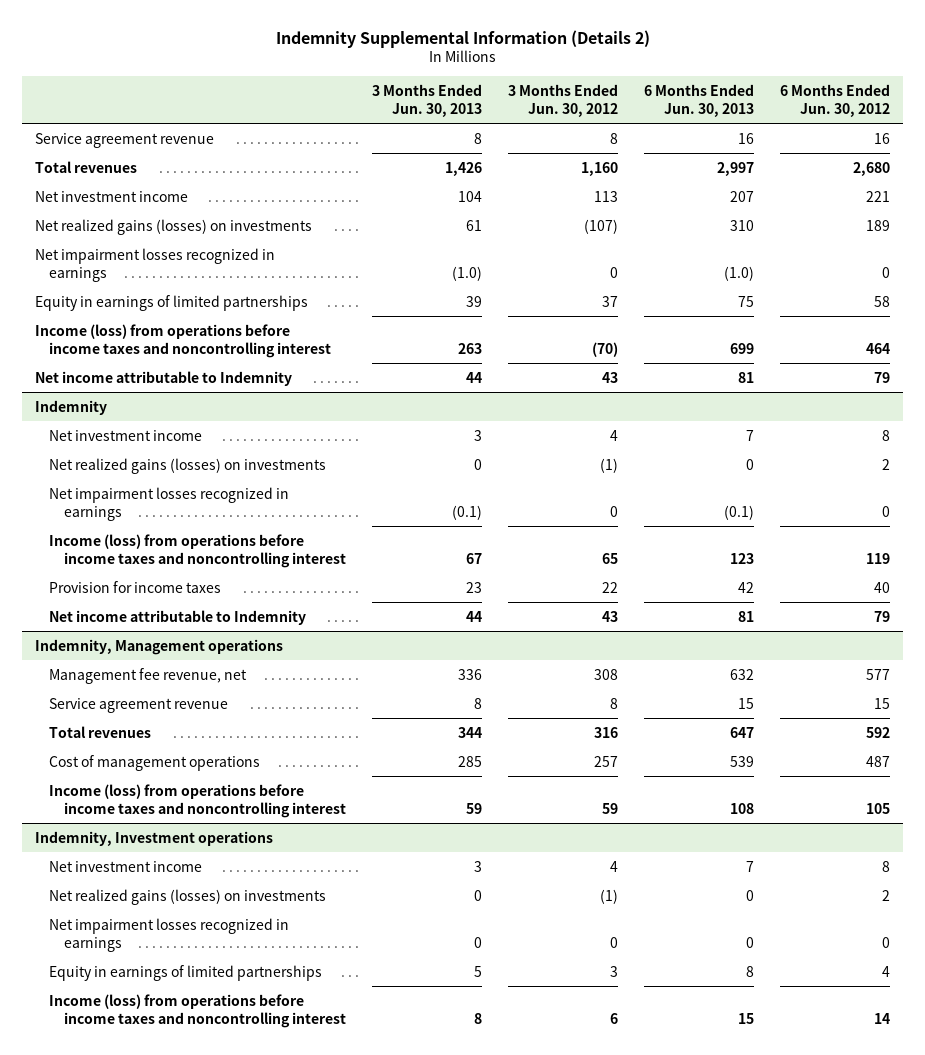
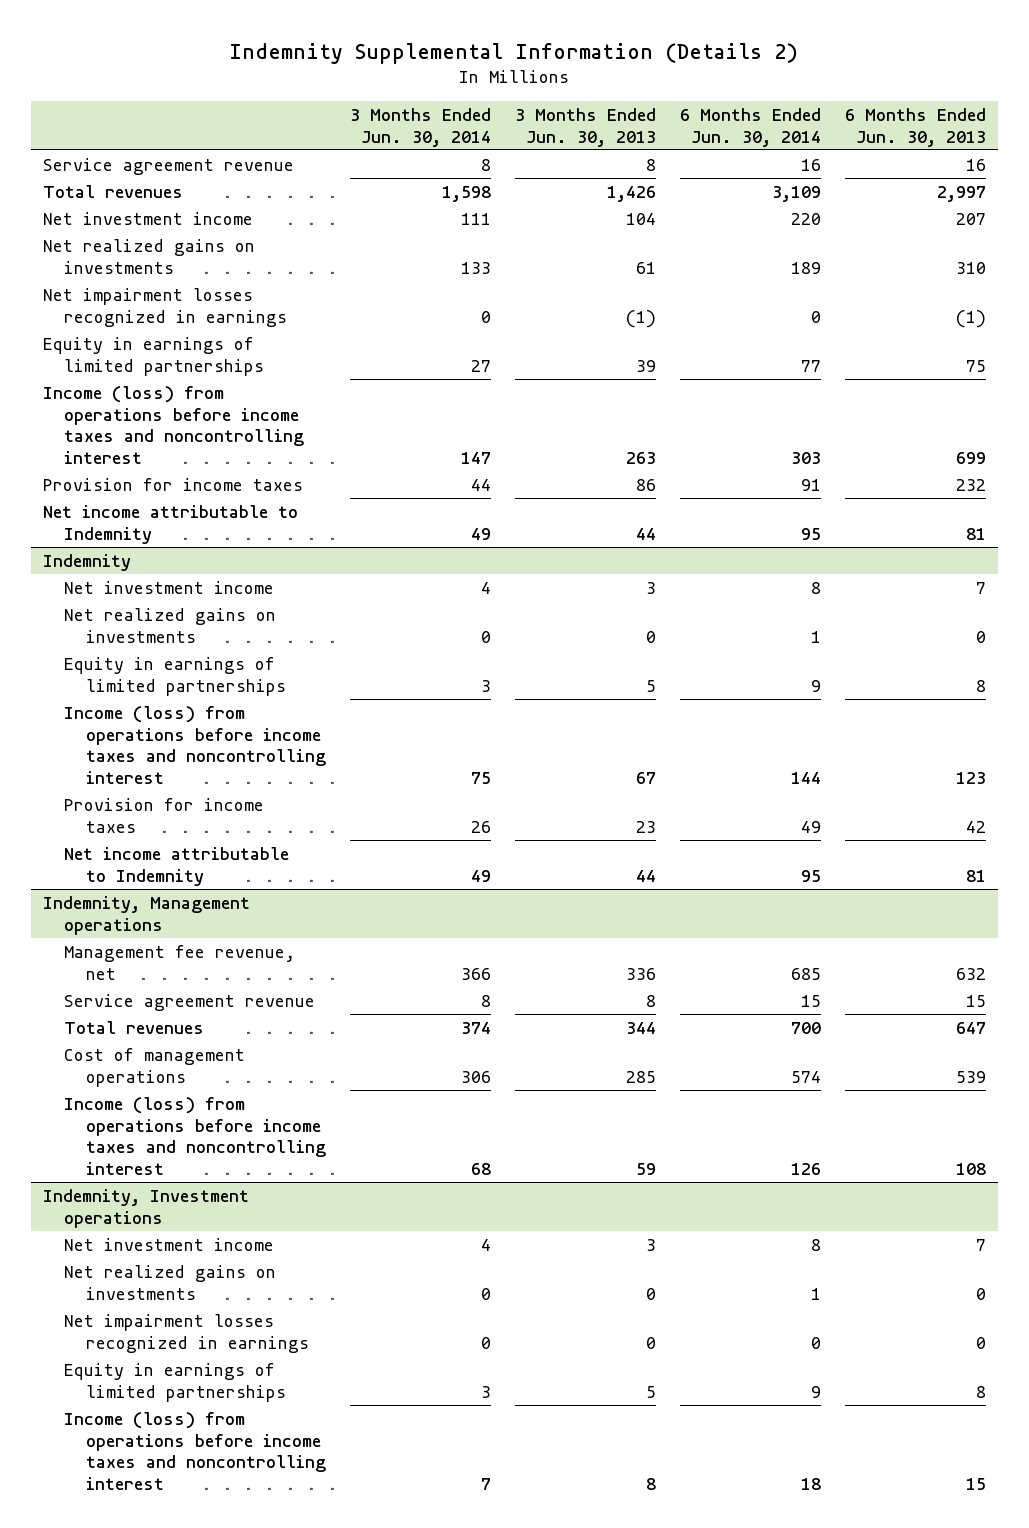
- | 3 Months Ended Jun. 30, 2013 | 3 Months Ended Jun. 30, 2012 | 6 Months Ended Jun. 30, 2013 | 6 Months Ended Jun. 30, 2012
+ | 3 Months Ended Jun. 30, 2014 | 3 Months Ended Jun. 30, 2013 | 6 Months Ended Jun. 30, 2014 | 6 Months Ended Jun. 30, 2013
- Net realized gains (losses) on investments | 61 | (107) | 310 | 189
- Net impairment losses recognized in earnings | (1.0) | 0 | (1.0) | 0
+ Net realized gains on investments | 133 | 61 | 189 | 310
+ Net impairment losses recognized in earnings | 0 | (1) | 0 | (1)
+ Provision for income taxes | 44 | 86 | 91 | 232
@ Indemnity
- Net realized gains (losses) on investments | 0 | (1) | 0 | 2
- Net impairment losses recognized in earnings | (0.1) | 0 | (0.1) | 0
+ Net realized gains on investments | 0 | 0 | 1 | 0
+ Equity in earnings of limited partnerships | 3 | 5 | 9 | 8
@ Indemnity, Investment operations
- Net realized gains (losses) on investments | 0 | (1) | 0 | 2
+ Net realized gains on investments | 0 | 0 | 1 | 0

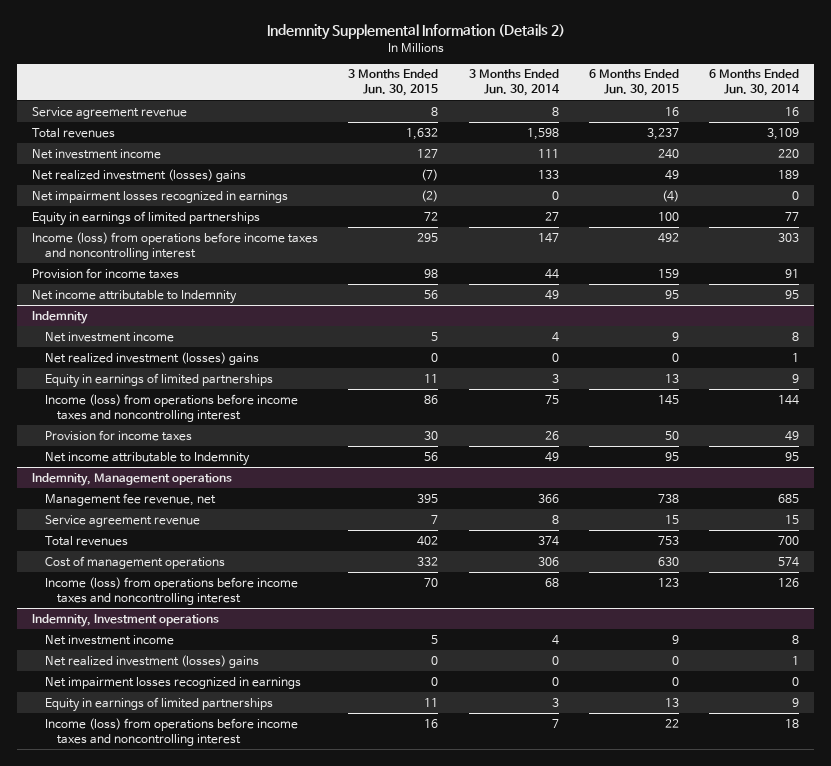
- | 3 Months Ended Jun. 30, 2014 | 3 Months Ended Jun. 30, 2013 | 6 Months Ended Jun. 30, 2014 | 6 Months Ended Jun. 30, 2013
+ | 3 Months Ended Jun. 30, 2015 | 3 Months Ended Jun. 30, 2014 | 6 Months Ended Jun. 30, 2015 | 6 Months Ended Jun. 30, 2014
- Net realized gains on investments | 133 | 61 | 189 | 310
+ Net realized investment (losses) gains | (7) | 133 | 49 | 189
@ Indemnity
- Net realized gains on investments | 0 | 0 | 1 | 0
+ Net realized investment (losses) gains | 0 | 0 | 0 | 1
@ Indemnity, Investment operations
- Net realized gains on investments | 0 | 0 | 1 | 0
+ Net realized investment (losses) gains | 0 | 0 | 0 | 1

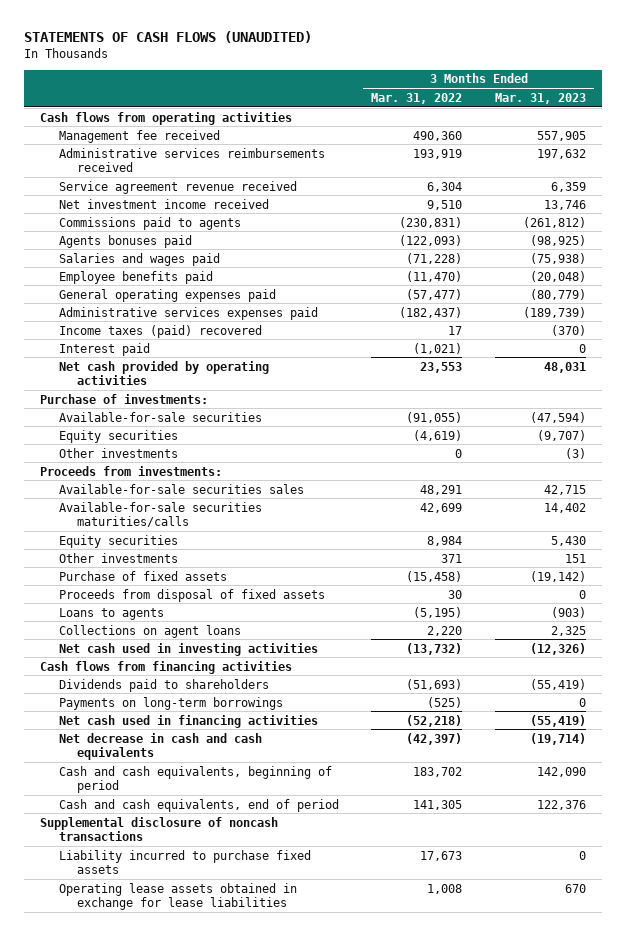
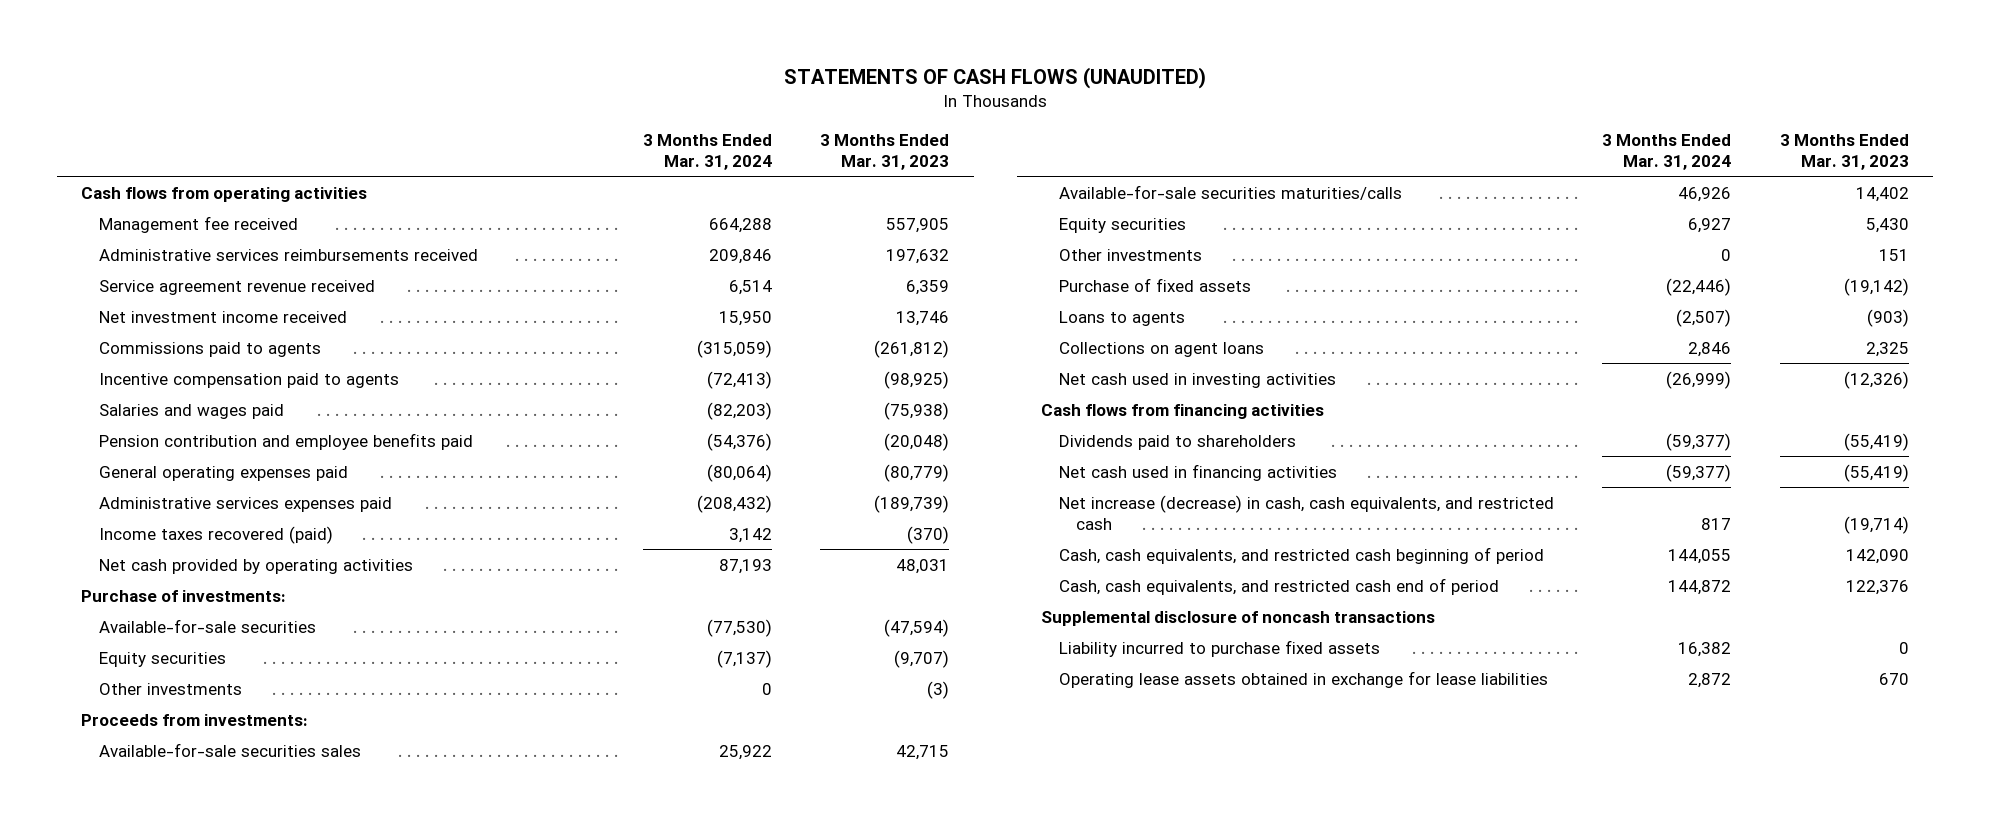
- | 3 Months Ended Mar. 31, 2022 | 3 Months Ended Mar. 31, 2023
+ | 3 Months Ended Mar. 31, 2024 | 3 Months Ended Mar. 31, 2023
- Agents bonuses paid | (122,093) | (98,925)
+ Incentive compensation paid to agents | (72,413) | (98,925)
- Employee benefits paid | (11,470) | (20,048)
+ Pension contribution and employee benefits paid | (54,376) | (20,048)
- Income taxes (paid) recovered | 17 | (370)
- Interest paid | (1,021) | 0
+ Income taxes recovered (paid) | 3,142 | (370)
- Proceeds from disposal of fixed assets | 30 | 0
- Payments on long-term borrowings | (525) | 0
- Net decrease in cash and cash equivalents | (42,397) | (19,714)
- Cash and cash equivalents, beginning of period | 183,702 | 142,090
- Cash and cash equivalents, end of period | 141,305 | 122,376
+ Net increase (decrease) in cash, cash equivalents, and restricted cash | 817 | (19,714)
+ Cash, cash equivalents, and restricted cash beginning of period | 144,055 | 142,090
+ Cash, cash equivalents, and restricted cash end of period | 144,872 | 122,376

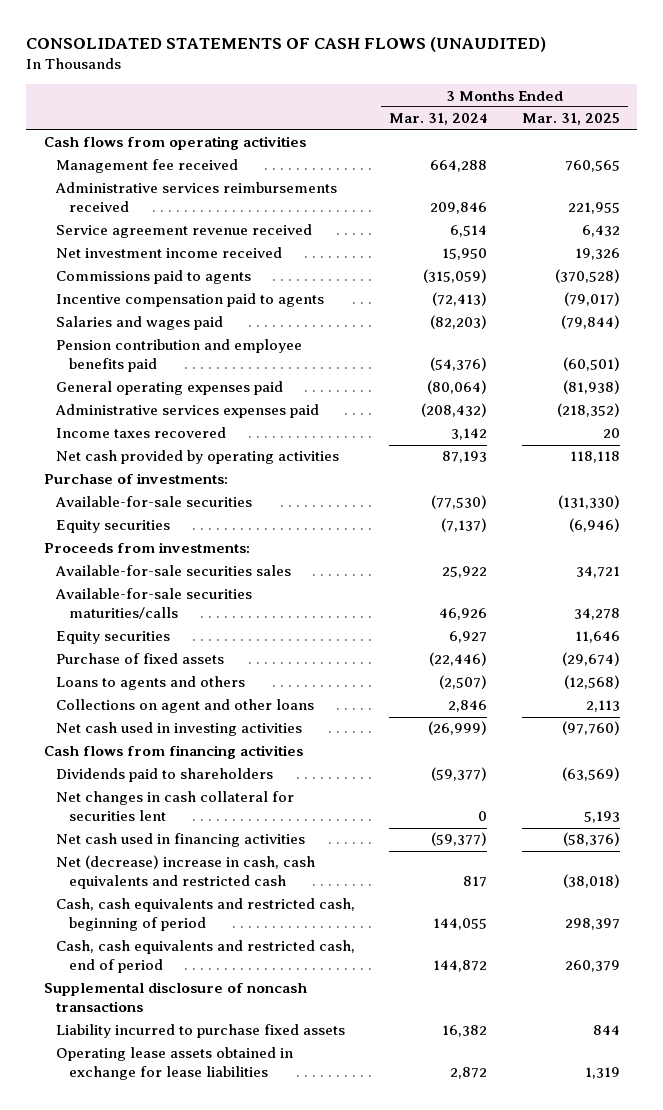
- STATEMENTS OF CASH FLOWS (UNAUDITED)
+ CONSOLIDATED STATEMENTS OF CASH FLOWS (UNAUDITED)
- | 3 Months Ended Mar. 31, 2024 | 3 Months Ended Mar. 31, 2023
+ | 3 Months Ended Mar. 31, 2024 | 3 Months Ended Mar. 31, 2025
- Income taxes recovered (paid) | 3,142 | (370)
+ Income taxes recovered | 3,142 | 20
- Other investments | 0 | (3)
- Other investments | 0 | 151
- Loans to agents | (2,507) | (903)
- Collections on agent loans | 2,846 | 2,325
+ Loans to agents and others | (2,507) | (12,568)
+ Collections on agent and other loans | 2,846 | 2,113
+ Net changes in cash collateral for securities lent | 0 | 5,193
- Net increase (decrease) in cash, cash equivalents, and restricted cash | 817 | (19,714)
- Cash, cash equivalents, and restricted cash beginning of period | 144,055 | 142,090
- Cash, cash equivalents, and restricted cash end of period | 144,872 | 122,376
+ Net (decrease) increase in cash, cash equivalents and restricted cash | 817 | (38,018)
+ Cash, cash equivalents and restricted cash, beginning of period | 144,055 | 298,397
+ Cash, cash equivalents and restricted cash, end of period | 144,872 | 260,379

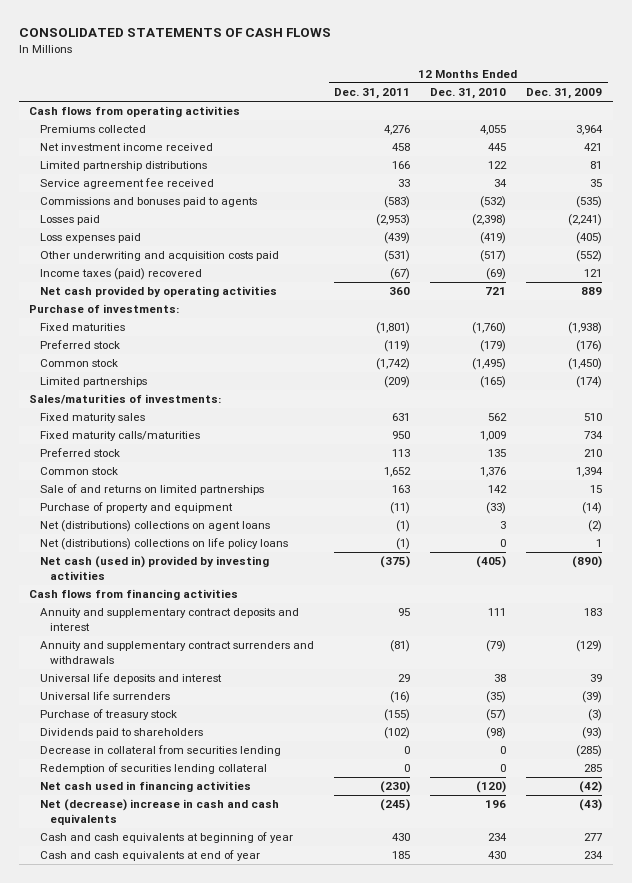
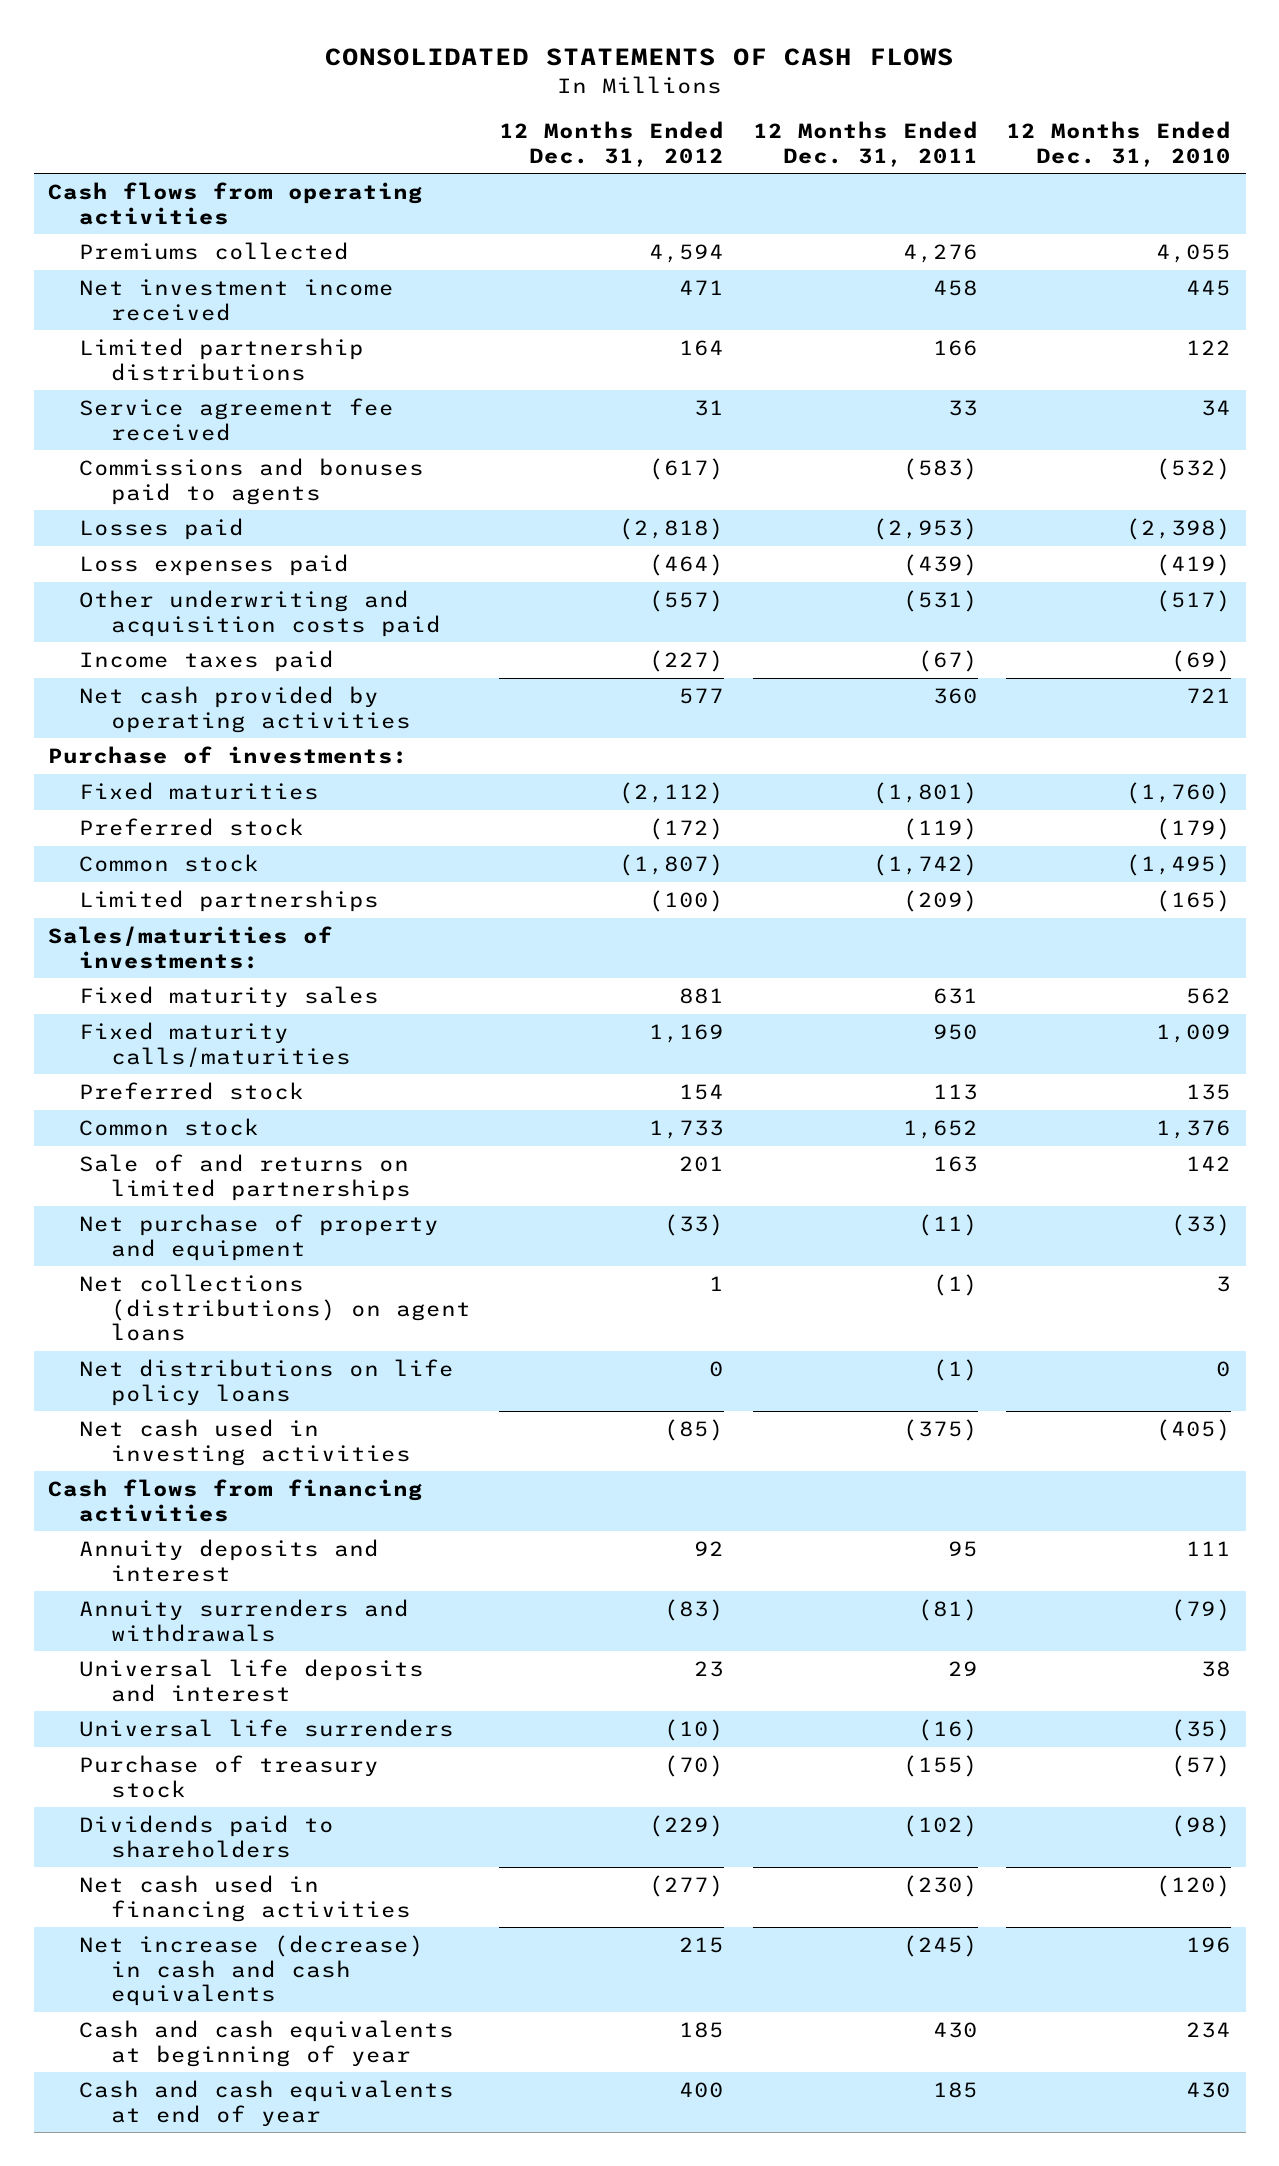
- | 12 Months Ended Dec. 31, 2011 | 12 Months Ended Dec. 31, 2010 | 12 Months Ended Dec. 31, 2009
+ | 12 Months Ended Dec. 31, 2012 | 12 Months Ended Dec. 31, 2011 | 12 Months Ended Dec. 31, 2010
- Income taxes (paid) recovered | (67) | (69) | 121
+ Income taxes paid | (227) | (67) | (69)
- Purchase of property and equipment | (11) | (33) | (14)
- Net (distributions) collections on agent loans | (1) | 3 | (2)
- Net (distributions) collections on life policy loans | (1) | 0 | 1
- Net cash (used in) provided by investing activities | (375) | (405) | (890)
+ Net purchase of property and equipment | (33) | (11) | (33)
+ Net collections (distributions) on agent loans | 1 | (1) | 3
+ Net distributions on life policy loans | 0 | (1) | 0
+ Net cash used in investing activities | (85) | (375) | (405)
- Annuity and supplementary contract deposits and interest | 95 | 111 | 183
- Annuity and supplementary contract surrenders and withdrawals | (81) | (79) | (129)
+ Annuity deposits and interest | 92 | 95 | 111
+ Annuity surrenders and withdrawals | (83) | (81) | (79)
- Decrease in collateral from securities lending | 0 | 0 | (285)
- Redemption of securities lending collateral | 0 | 0 | 285
- Net (decrease) increase in cash and cash equivalents | (245) | 196 | (43)
+ Net increase (decrease) in cash and cash equivalents | 215 | (245) | 196

